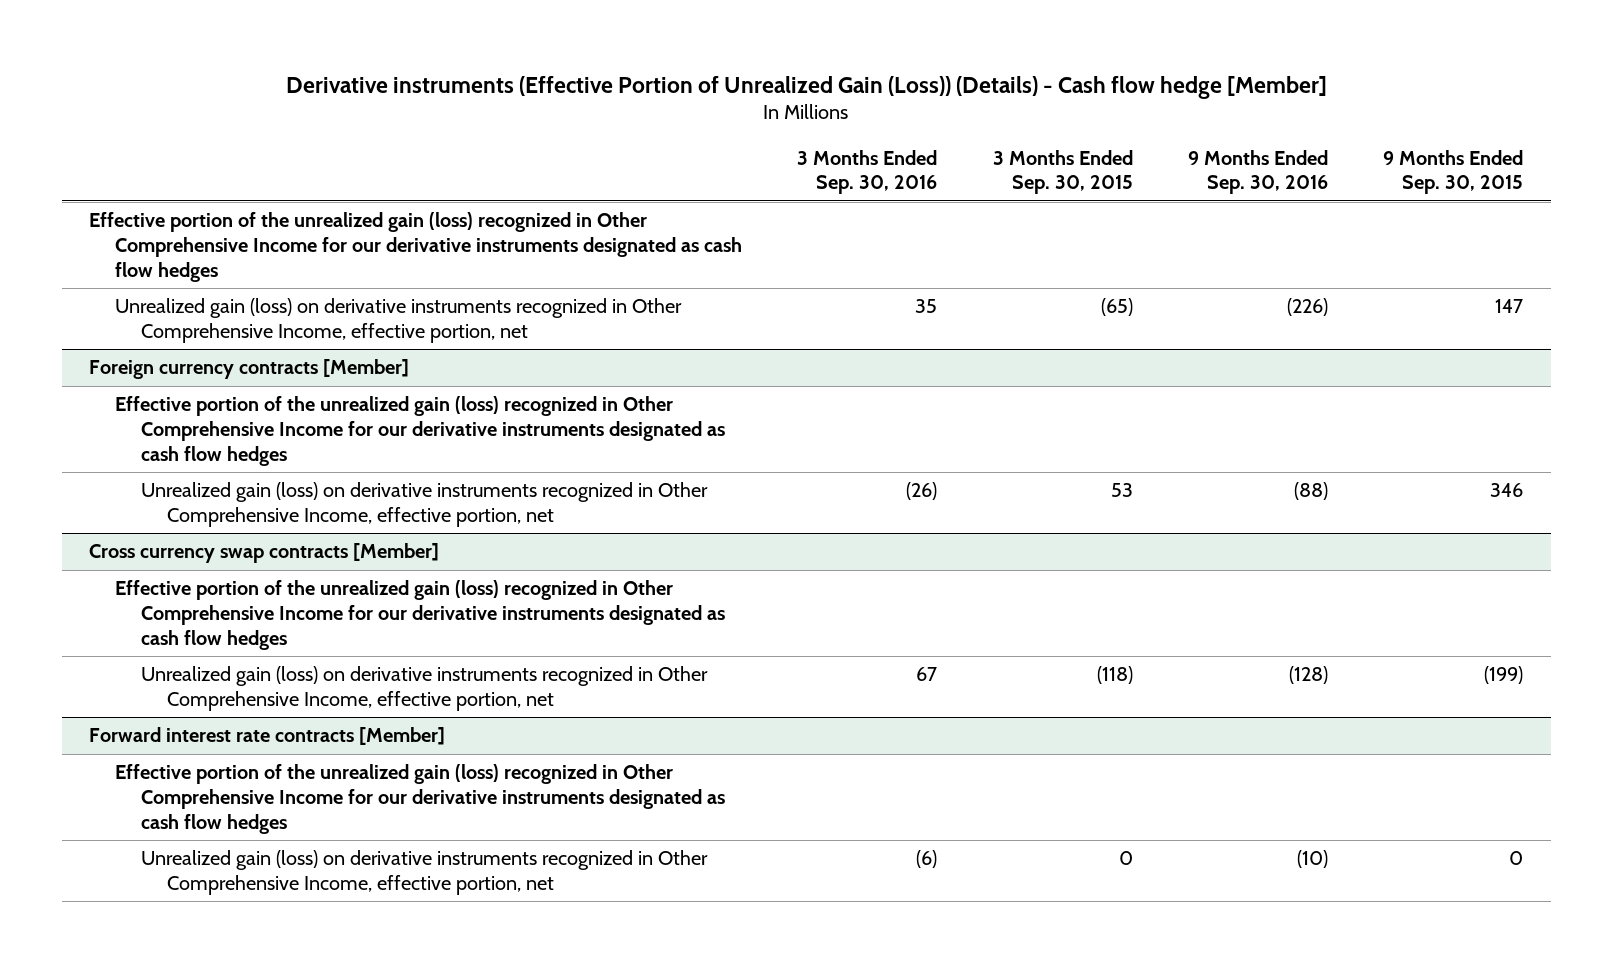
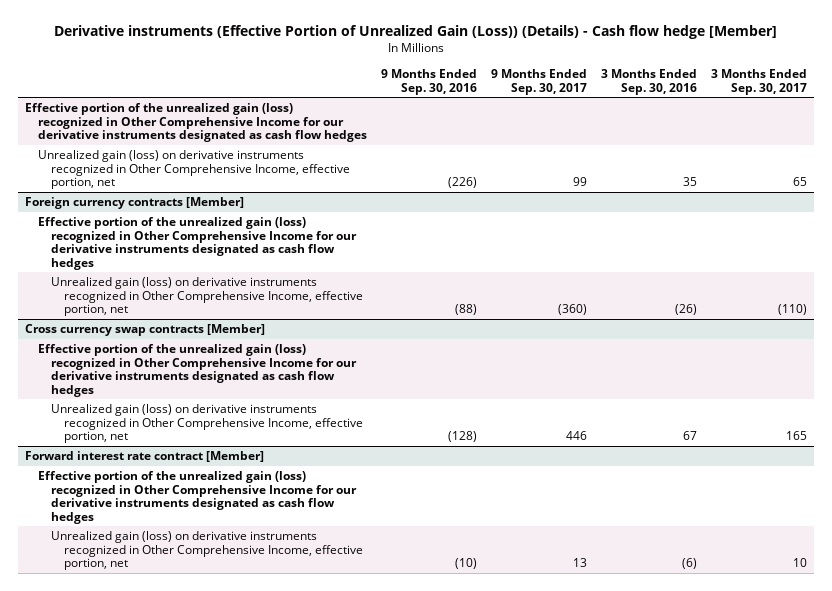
- | 3 Months Ended Sep. 30, 2016 | 3 Months Ended Sep. 30, 2015 | 9 Months Ended Sep. 30, 2016 | 9 Months Ended Sep. 30, 2015
+ | 9 Months Ended Sep. 30, 2016 | 9 Months Ended Sep. 30, 2017 | 3 Months Ended Sep. 30, 2016 | 3 Months Ended Sep. 30, 2017
- Forward interest rate contracts [Member]
+ Forward interest rate contract [Member]

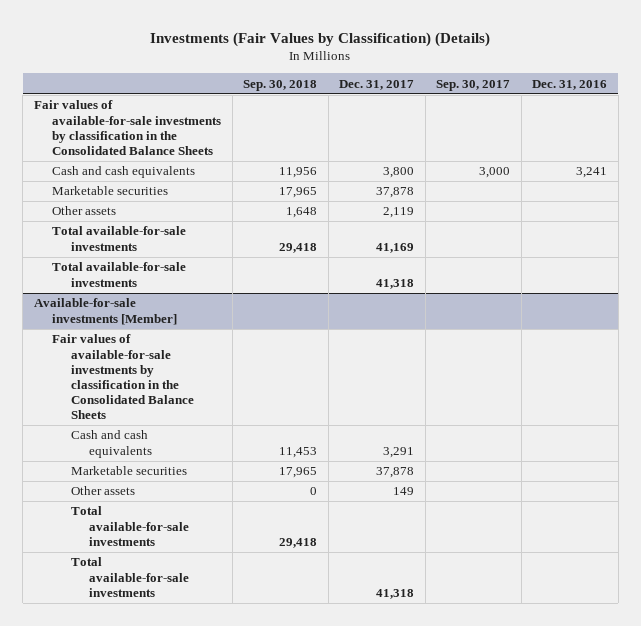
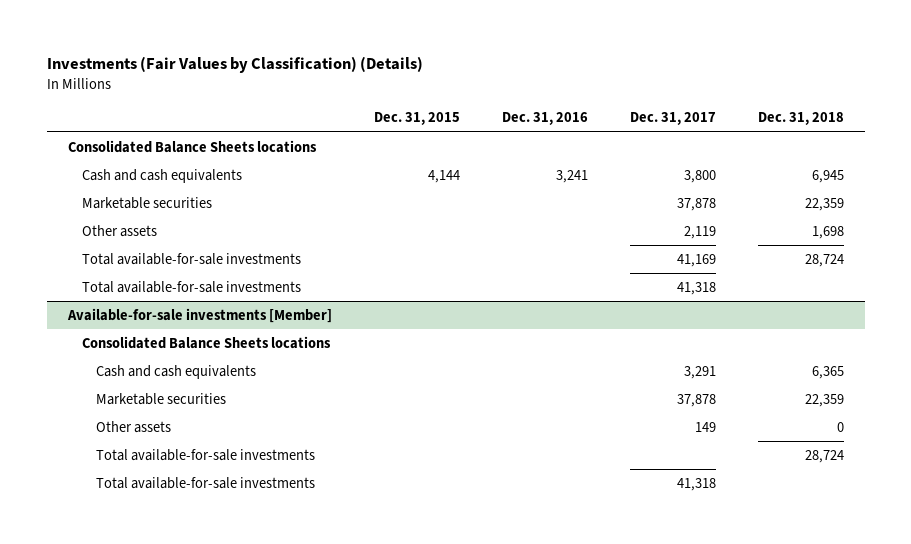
- | Sep. 30, 2018 | Dec. 31, 2017 | Sep. 30, 2017 | Dec. 31, 2016
+ | Dec. 31, 2015 | Dec. 31, 2016 | Dec. 31, 2017 | Dec. 31, 2018
- Fair values of available-for-sale investments by classification in the Consolidated Balance Sheets
+ Consolidated Balance Sheets locations
@ Available-for-sale investments [Member]
- Fair values of available-for-sale investments by classification in the Consolidated Balance Sheets
+ Consolidated Balance Sheets locations

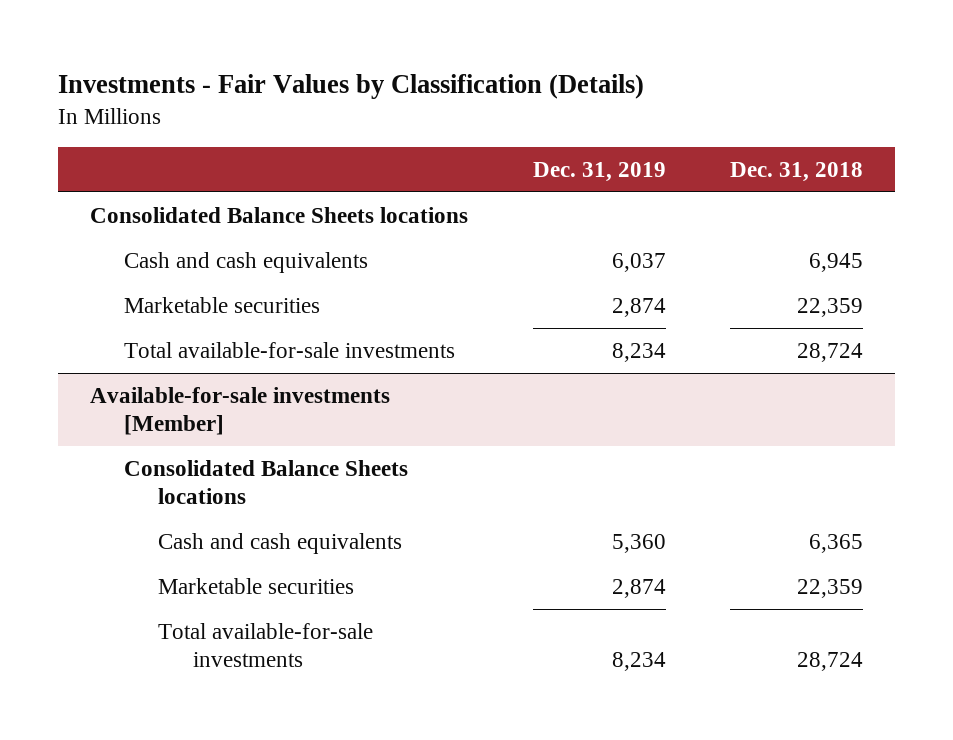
- Investments (Fair Values by Classification) (Details)
+ Investments - Fair Values by Classification (Details)
- | Dec. 31, 2015 | Dec. 31, 2016 | Dec. 31, 2017 | Dec. 31, 2018
+ | Dec. 31, 2019 | Dec. 31, 2018
- Other assets | | | 2,119 | 1,698
- Total available-for-sale investments | | | 41,318 |
@ Available-for-sale investments [Member]
- Other assets | | | 149 | 0
- Total available-for-sale investments | | | 41,318 |

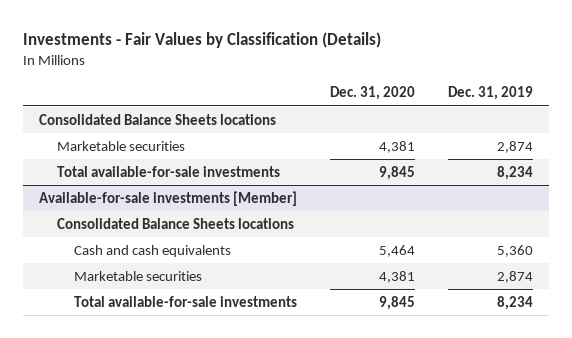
- | Dec. 31, 2019 | Dec. 31, 2018
+ | Dec. 31, 2020 | Dec. 31, 2019
- Cash and cash equivalents | 6,037 | 6,945

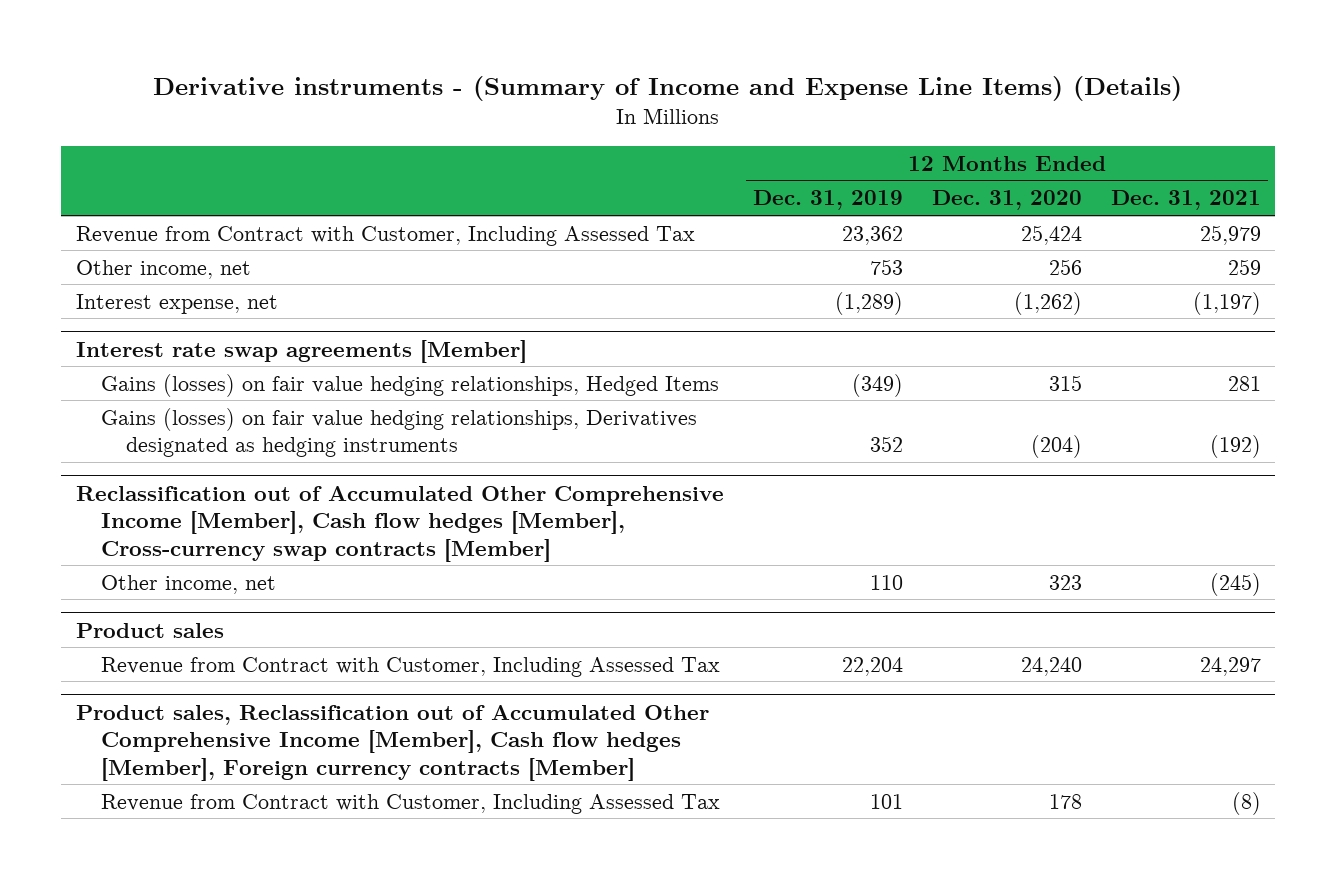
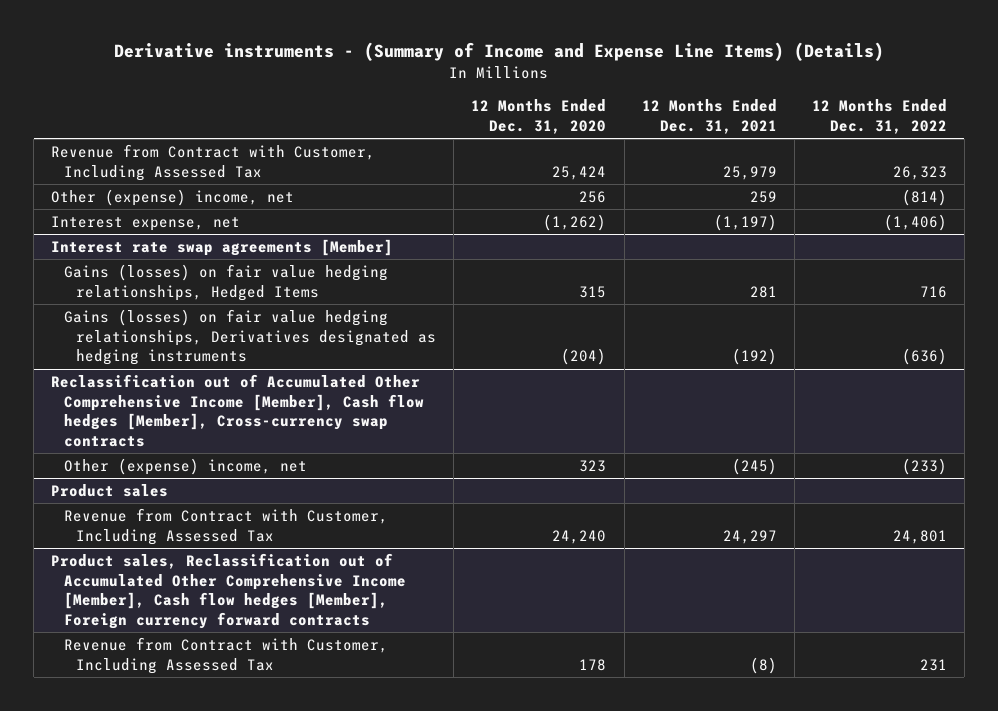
- | 12 Months Ended Dec. 31, 2019 | 12 Months Ended Dec. 31, 2020 | 12 Months Ended Dec. 31, 2021
+ | 12 Months Ended Dec. 31, 2020 | 12 Months Ended Dec. 31, 2021 | 12 Months Ended Dec. 31, 2022
- Other income, net | 753 | 256 | 259
+ Other (expense) income, net | 256 | 259 | (814)
- Reclassification out of Accumulated Other Comprehensive Income [Member], Cash flow hedges [Member], Cross-currency swap contracts [Member]
- Other income, net | 110 | 323 | (245)
+ Reclassification out of Accumulated Other Comprehensive Income [Member], Cash flow hedges [Member], Cross-currency swap contracts
+ Other (expense) income, net | 323 | (245) | (233)
- Product sales, Reclassification out of Accumulated Other Comprehensive Income [Member], Cash flow hedges [Member], Foreign currency contracts [Member]
+ Product sales, Reclassification out of Accumulated Other Comprehensive Income [Member], Cash flow hedges [Member], Foreign currency forward contracts

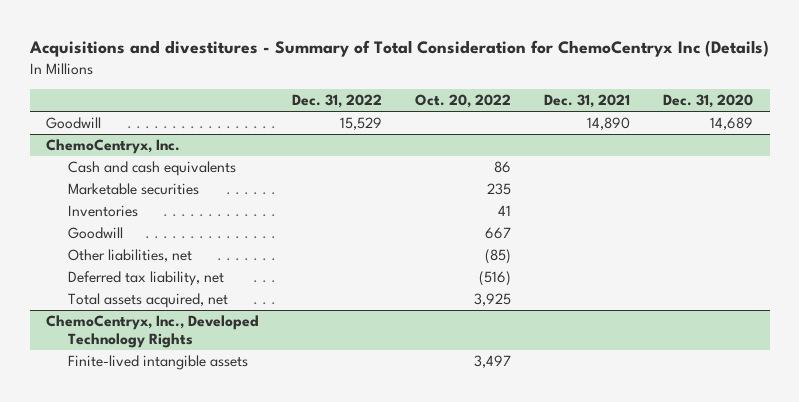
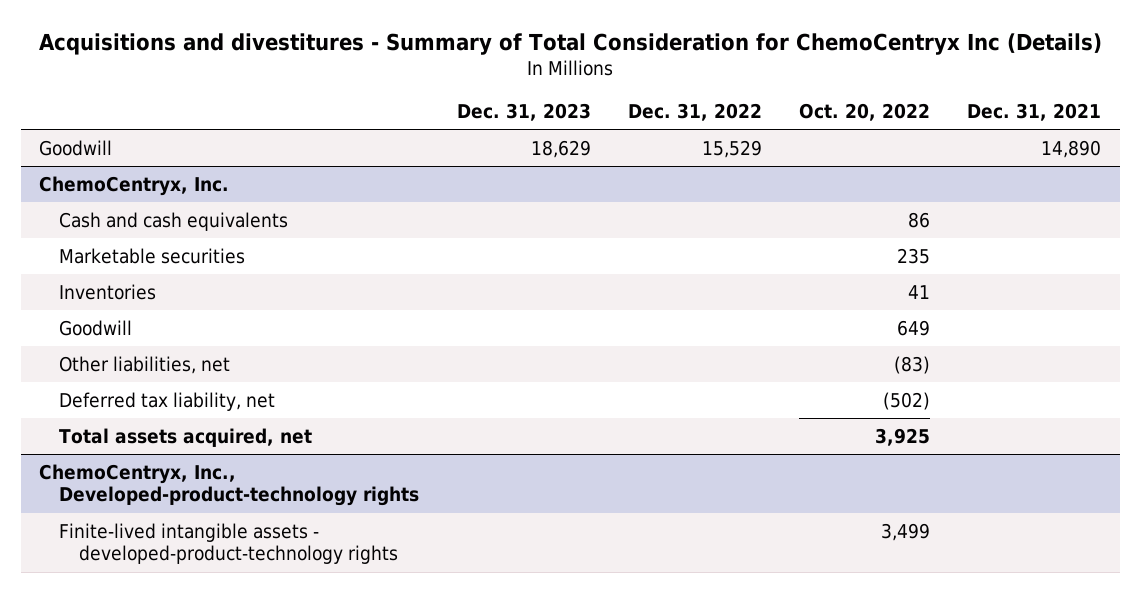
- | Dec. 31, 2022 | Oct. 20, 2022 | Dec. 31, 2021 | Dec. 31, 2020
+ | Dec. 31, 2023 | Dec. 31, 2022 | Oct. 20, 2022 | Dec. 31, 2021
@ ChemoCentryx, Inc.
- Goodwill | | 667 | |
- Other liabilities, net | | (85) | |
- Deferred tax liability, net | | (516) | |
+ Goodwill | | | 649 |
+ Other liabilities, net | | | (83) |
+ Deferred tax liability, net | | | (502) |
- ChemoCentryx, Inc., Developed Technology Rights
- Finite-lived intangible assets | | 3,497 | |
+ ChemoCentryx, Inc., Developed-product-technology rights
+ Finite-lived intangible assets - developed-product-technology rights | | | 3,499 |

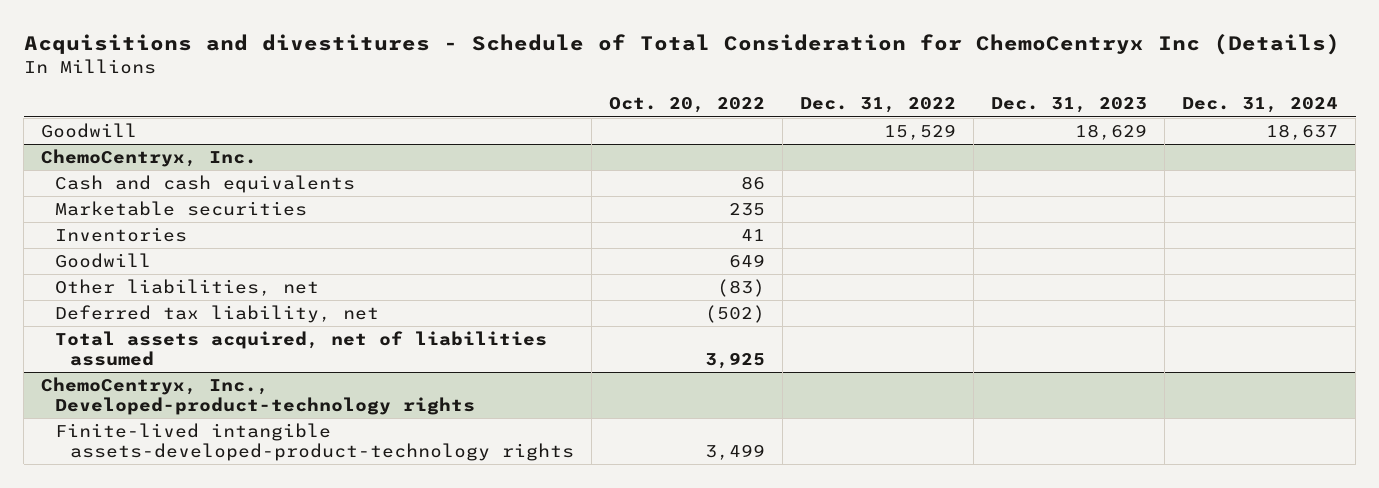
- Acquisitions and divestitures - Summary of Total Consideration for ChemoCentryx Inc (Details)
+ Acquisitions and divestitures - Schedule of Total Consideration for ChemoCentryx Inc (Details)
- | Dec. 31, 2023 | Dec. 31, 2022 | Oct. 20, 2022 | Dec. 31, 2021
+ | Oct. 20, 2022 | Dec. 31, 2022 | Dec. 31, 2023 | Dec. 31, 2024
@ ChemoCentryx, Inc.
- Total assets acquired, net | | | 3,925 |
+ Total assets acquired, net of liabilities assumed | 3,925 | | |
@ ChemoCentryx, Inc., Developed-product-technology rights
- Finite-lived intangible assets - developed-product-technology rights | | | 3,499 |
+ Finite-lived intangible assets-developed-product-technology rights | 3,499 | | |

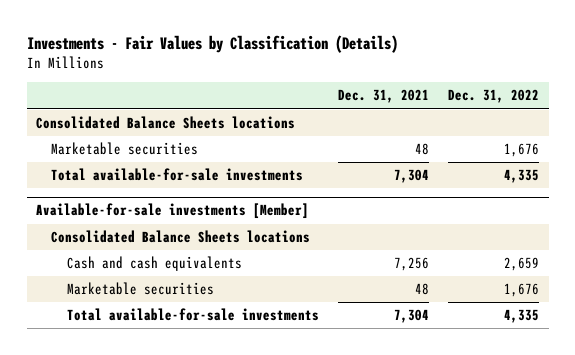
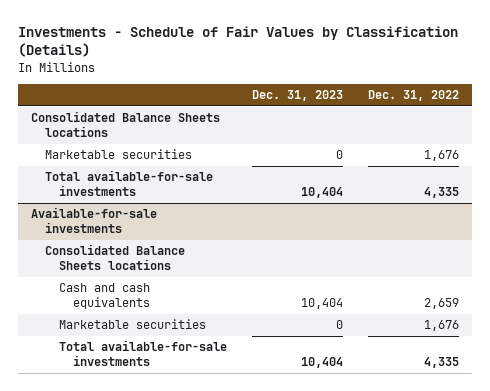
- Investments - Fair Values by Classification (Details)
+ Investments - Schedule of Fair Values by Classification (Details)
- | Dec. 31, 2021 | Dec. 31, 2022
+ | Dec. 31, 2023 | Dec. 31, 2022
- Available-for-sale investments [Member]
+ Available-for-sale investments

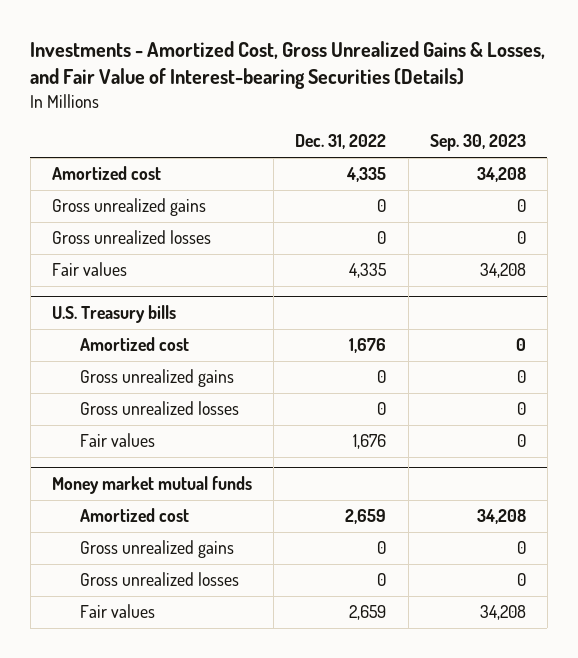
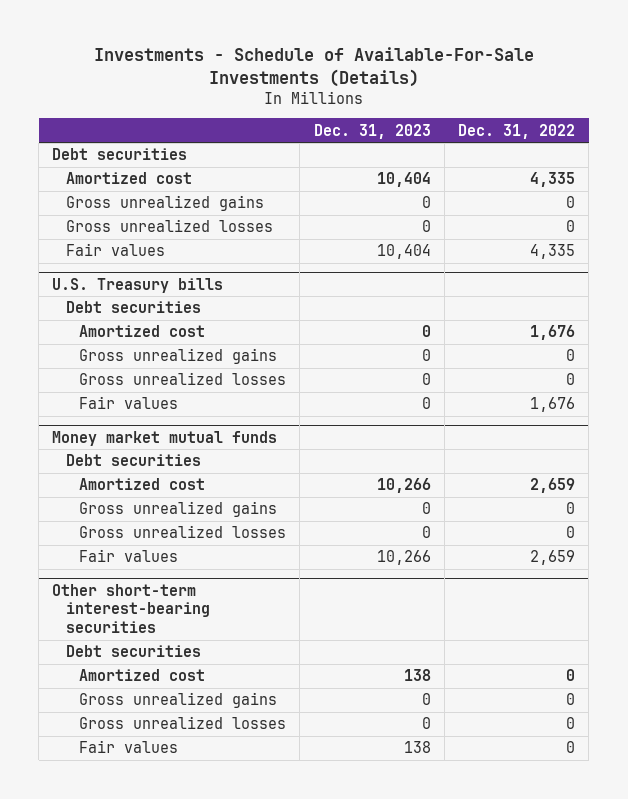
- Investments - Amortized Cost, Gross Unrealized Gains & Losses, and Fair Value of Interest-bearing Securities (Details)
+ Investments - Schedule of Available-For-Sale Investments (Details)
- | Dec. 31, 2022 | Sep. 30, 2023
+ | Dec. 31, 2023 | Dec. 31, 2022
+ Debt securities
@ U.S. Treasury bills
+ Debt securities
@ Money market mutual funds
+ Debt securities
+ Other short-term interest-bearing securities
+ Debt securities
+ Amortized cost | 138 | 0
+ Gross unrealized gains | 0 | 0
+ Gross unrealized losses | 0 | 0
+ Fair values | 138 | 0

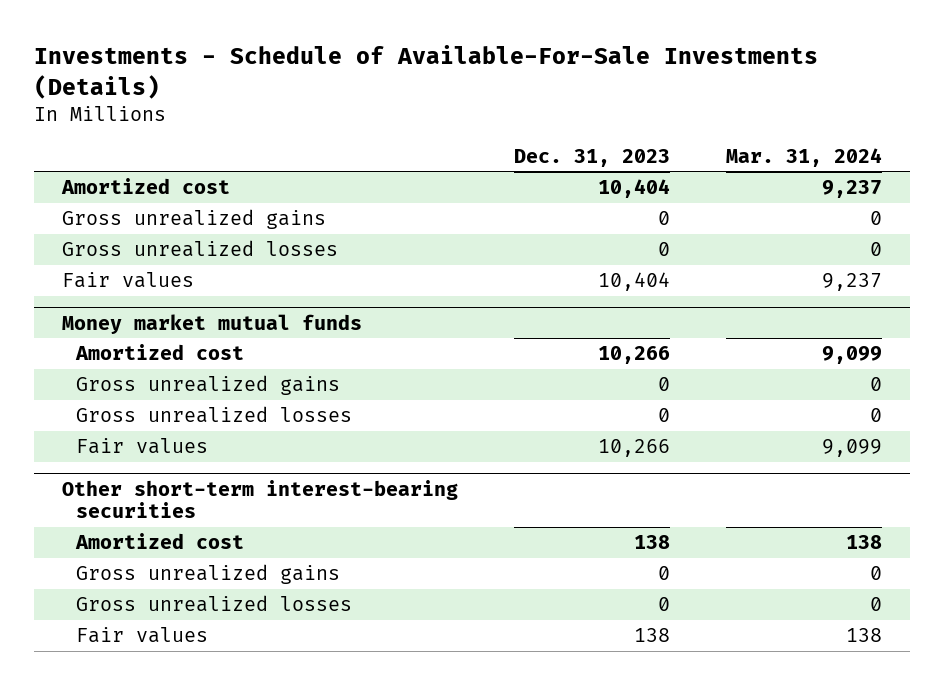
- | Dec. 31, 2023 | Dec. 31, 2022
+ | Dec. 31, 2023 | Mar. 31, 2024
- Debt securities
- U.S. Treasury bills
- Debt securities
- Amortized cost | 0 | 1,676
- Gross unrealized gains | 0 | 0
- Gross unrealized losses | 0 | 0
- Fair values | 0 | 1,676
@ Money market mutual funds
- Debt securities
@ Other short-term interest-bearing securities
- Debt securities

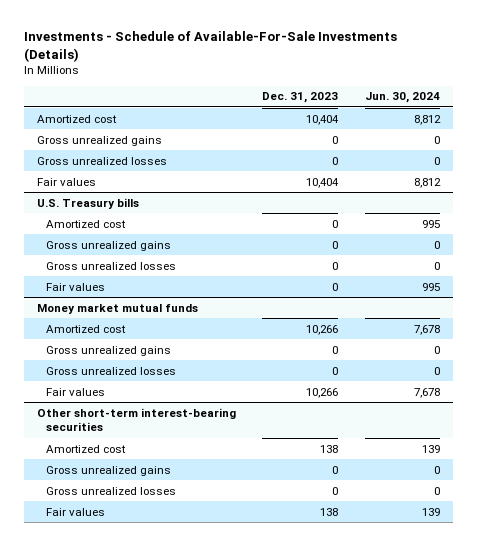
- | Dec. 31, 2023 | Mar. 31, 2024
+ | Dec. 31, 2023 | Jun. 30, 2024
+ U.S. Treasury bills
+ Amortized cost | 0 | 995
+ Gross unrealized gains | 0 | 0
+ Gross unrealized losses | 0 | 0
+ Fair values | 0 | 995

